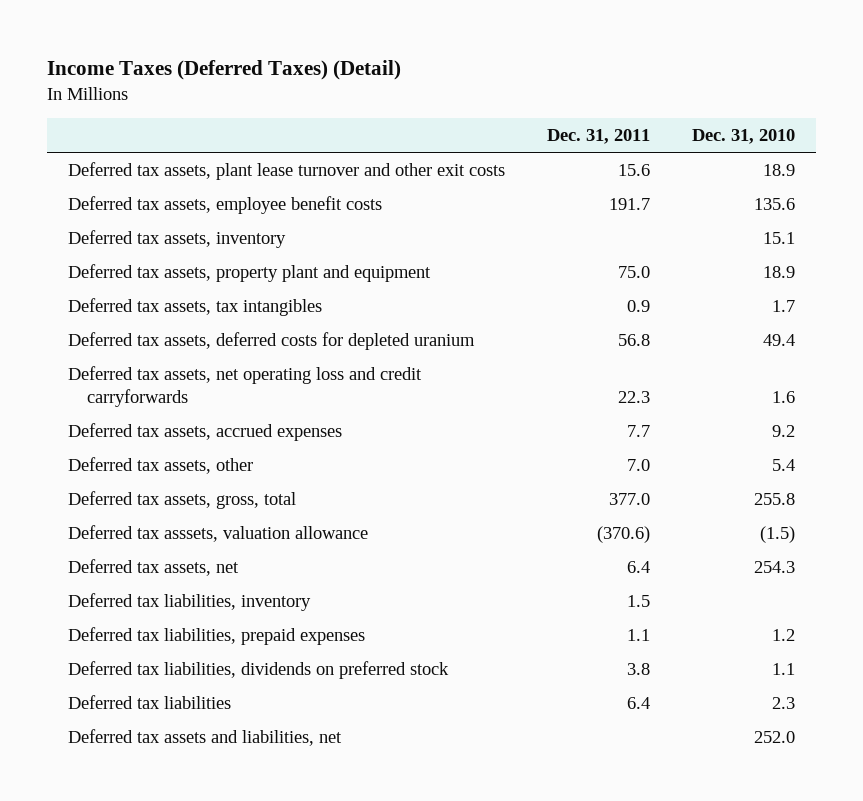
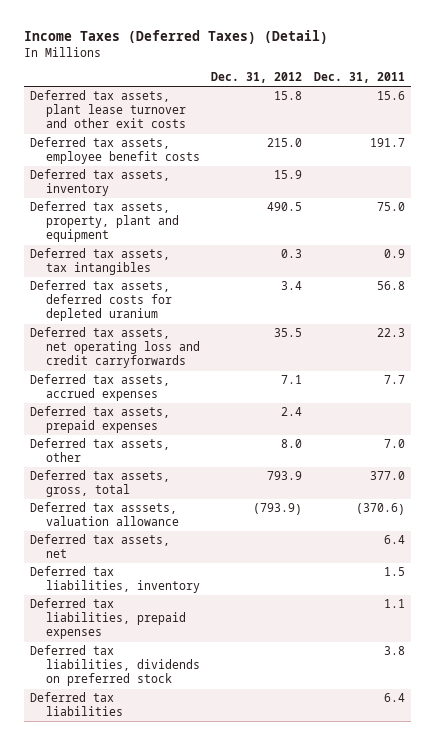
- | Dec. 31, 2011 | Dec. 31, 2010
+ | Dec. 31, 2012 | Dec. 31, 2011
- Deferred tax assets, property plant and equipment | 75.0 | 18.9
+ Deferred tax assets, property, plant and equipment | 490.5 | 75.0
+ Deferred tax assets, prepaid expenses | 2.4 |
- Deferred tax assets and liabilities, net | | 252.0

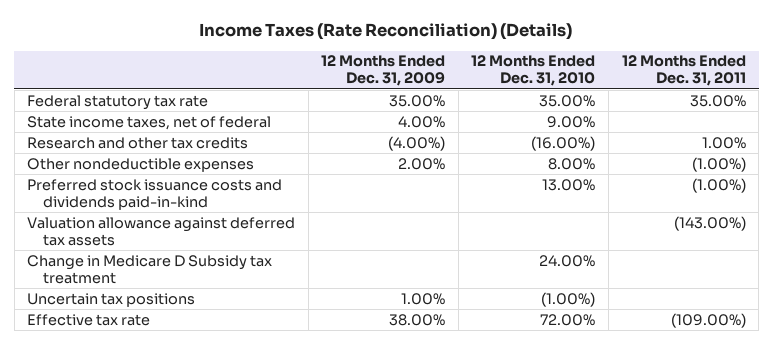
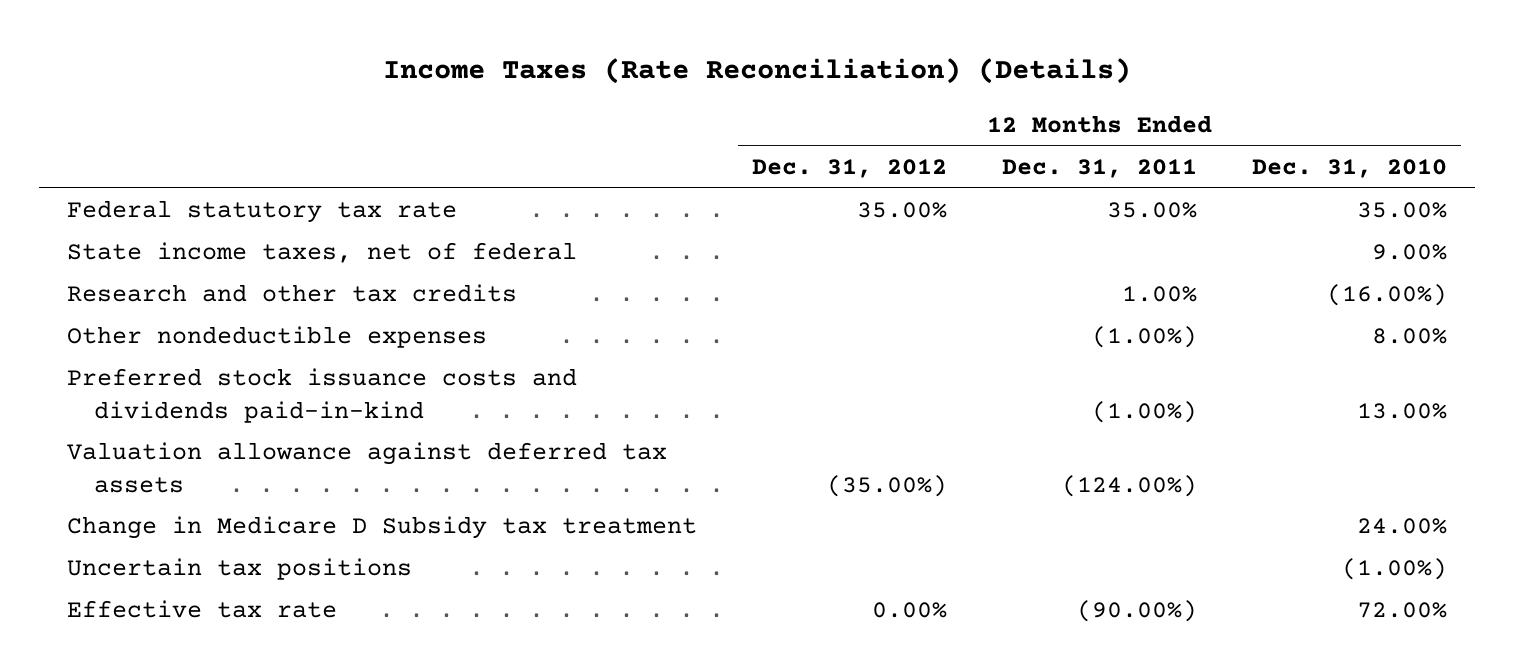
- | 12 Months Ended Dec. 31, 2009 | 12 Months Ended Dec. 31, 2010 | 12 Months Ended Dec. 31, 2011
+ | 12 Months Ended Dec. 31, 2012 | 12 Months Ended Dec. 31, 2011 | 12 Months Ended Dec. 31, 2010
- Valuation allowance against deferred tax assets | | | (143.00%)
+ Valuation allowance against deferred tax assets | (35.00%) | (124.00%) |
- Effective tax rate | 38.00% | 72.00% | (109.00%)
+ Effective tax rate | 0.00% | (90.00%) | 72.00%

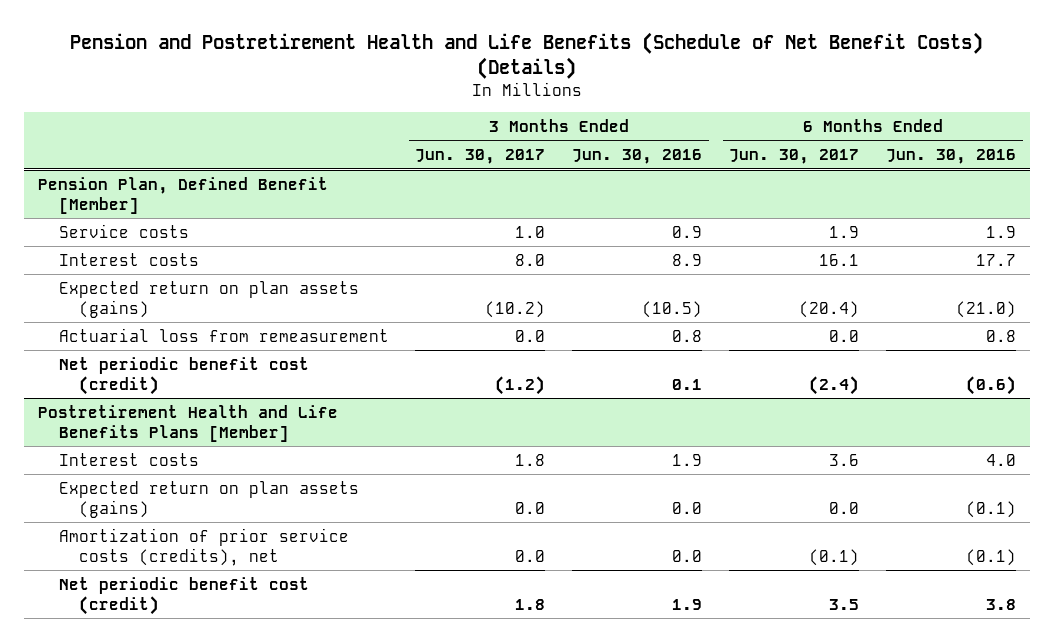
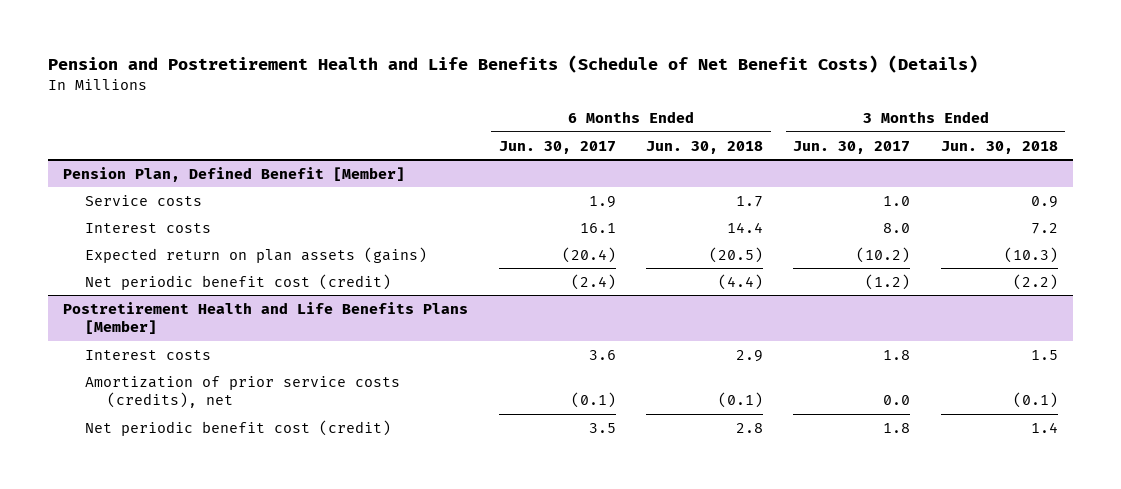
- | 3 Months Ended Jun. 30, 2017 | 3 Months Ended Jun. 30, 2016 | 6 Months Ended Jun. 30, 2017 | 6 Months Ended Jun. 30, 2016
+ | 6 Months Ended Jun. 30, 2017 | 6 Months Ended Jun. 30, 2018 | 3 Months Ended Jun. 30, 2017 | 3 Months Ended Jun. 30, 2018
@ Pension Plan, Defined Benefit [Member]
- Actuarial loss from remeasurement | 0.0 | 0.8 | 0.0 | 0.8
@ Postretirement Health and Life Benefits Plans [Member]
- Expected return on plan assets (gains) | 0.0 | 0.0 | 0.0 | (0.1)

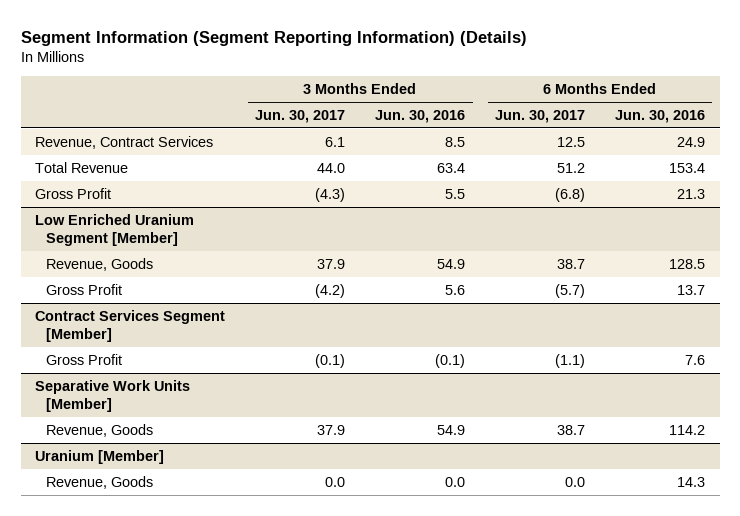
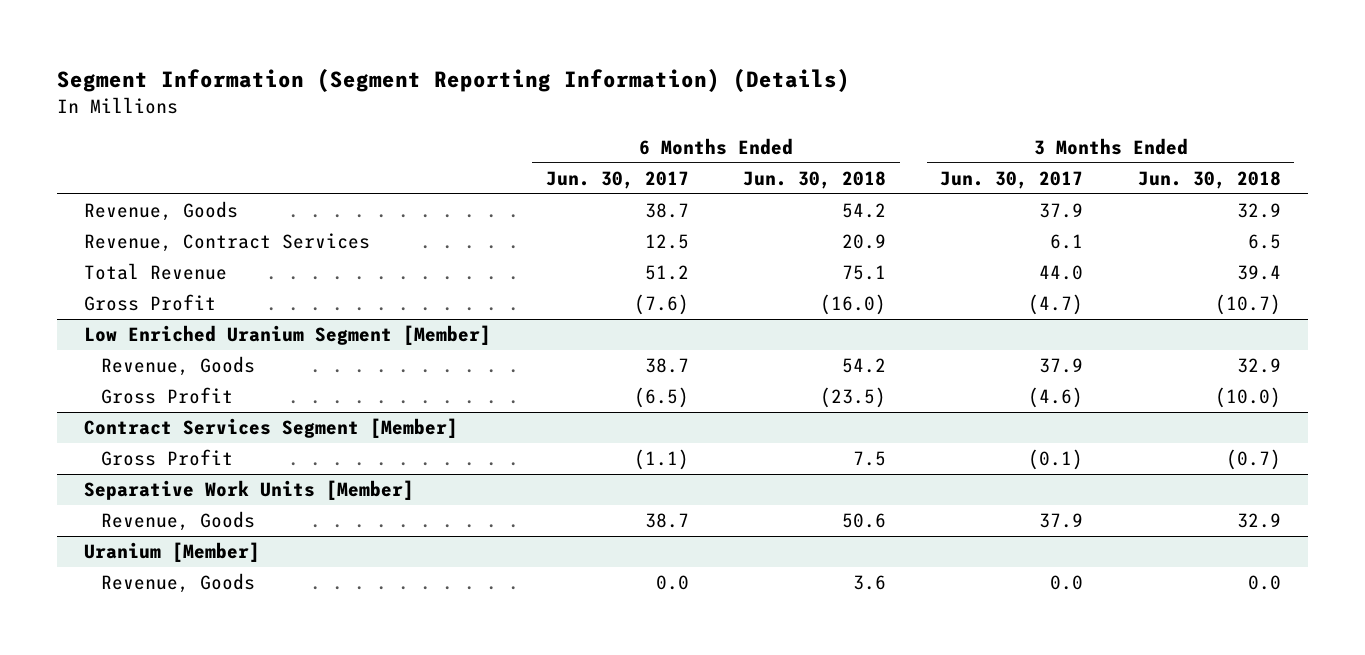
- | 3 Months Ended Jun. 30, 2017 | 3 Months Ended Jun. 30, 2016 | 6 Months Ended Jun. 30, 2017 | 6 Months Ended Jun. 30, 2016
+ | 6 Months Ended Jun. 30, 2017 | 6 Months Ended Jun. 30, 2018 | 3 Months Ended Jun. 30, 2017 | 3 Months Ended Jun. 30, 2018
+ Revenue, Goods | 38.7 | 54.2 | 37.9 | 32.9
- Gross Profit | (4.3) | 5.5 | (6.8) | 21.3
+ Gross Profit | (7.6) | (16.0) | (4.7) | (10.7)
@ Low Enriched Uranium Segment [Member]
- Gross Profit | (4.2) | 5.6 | (5.7) | 13.7
+ Gross Profit | (6.5) | (23.5) | (4.6) | (10.0)

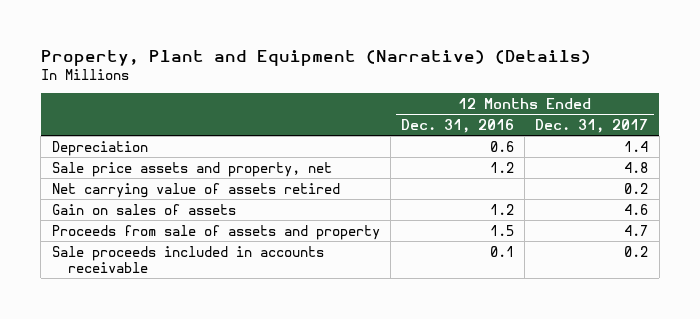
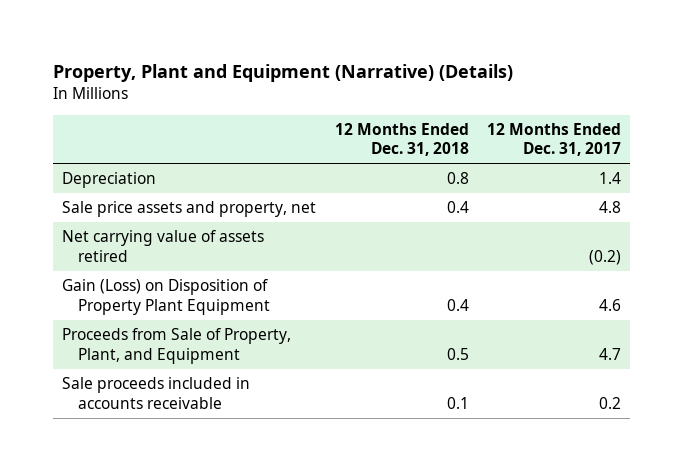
- | 12 Months Ended Dec. 31, 2016 | 12 Months Ended Dec. 31, 2017
+ | 12 Months Ended Dec. 31, 2018 | 12 Months Ended Dec. 31, 2017
- Net carrying value of assets retired | | 0.2
- Gain on sales of assets | 1.2 | 4.6
- Proceeds from sale of assets and property | 1.5 | 4.7
+ Net carrying value of assets retired | | (0.2)
+ Gain (Loss) on Disposition of Property Plant Equipment | 0.4 | 4.6
+ Proceeds from Sale of Property, Plant, and Equipment | 0.5 | 4.7

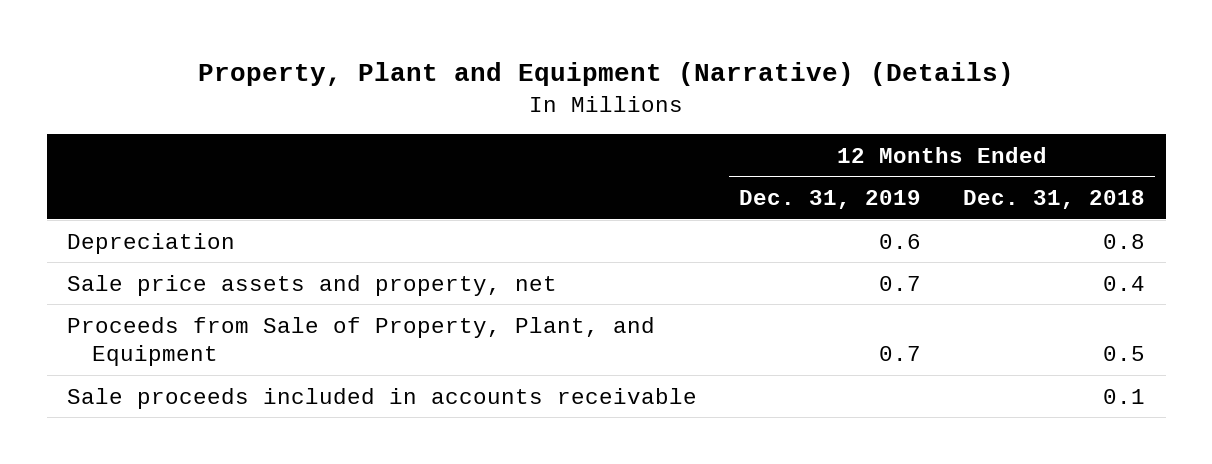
- | 12 Months Ended Dec. 31, 2018 | 12 Months Ended Dec. 31, 2017
+ | 12 Months Ended Dec. 31, 2019 | 12 Months Ended Dec. 31, 2018
- Net carrying value of assets retired | | (0.2)
- Gain (Loss) on Disposition of Property Plant Equipment | 0.4 | 4.6

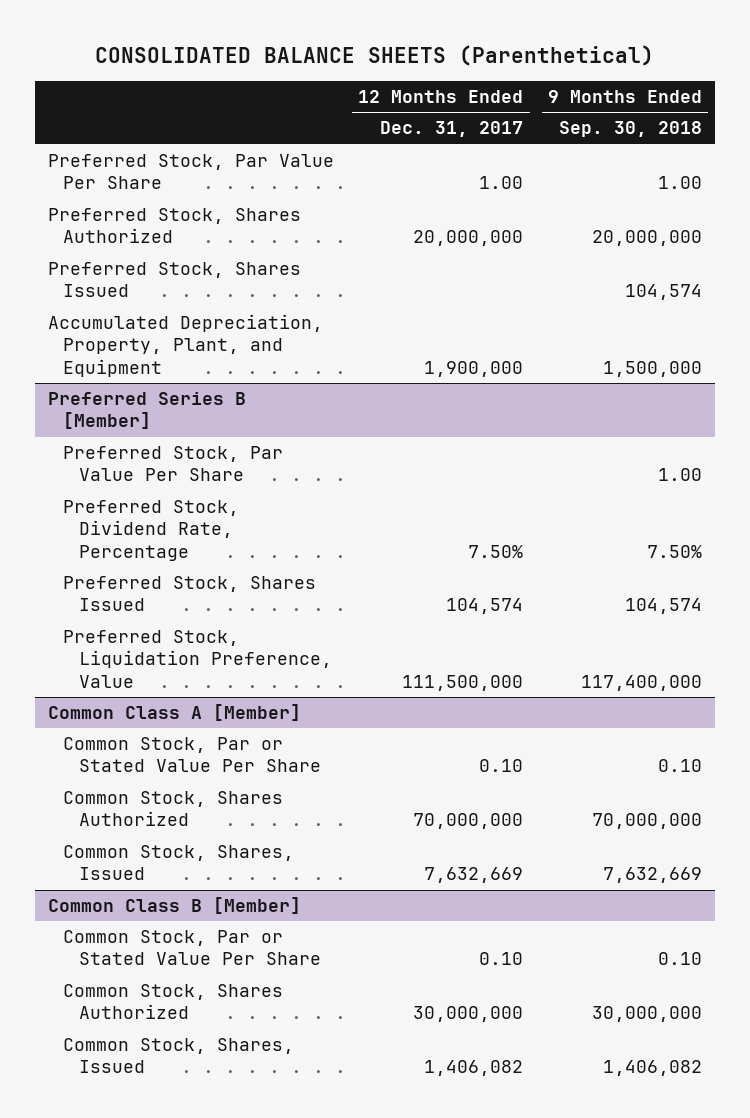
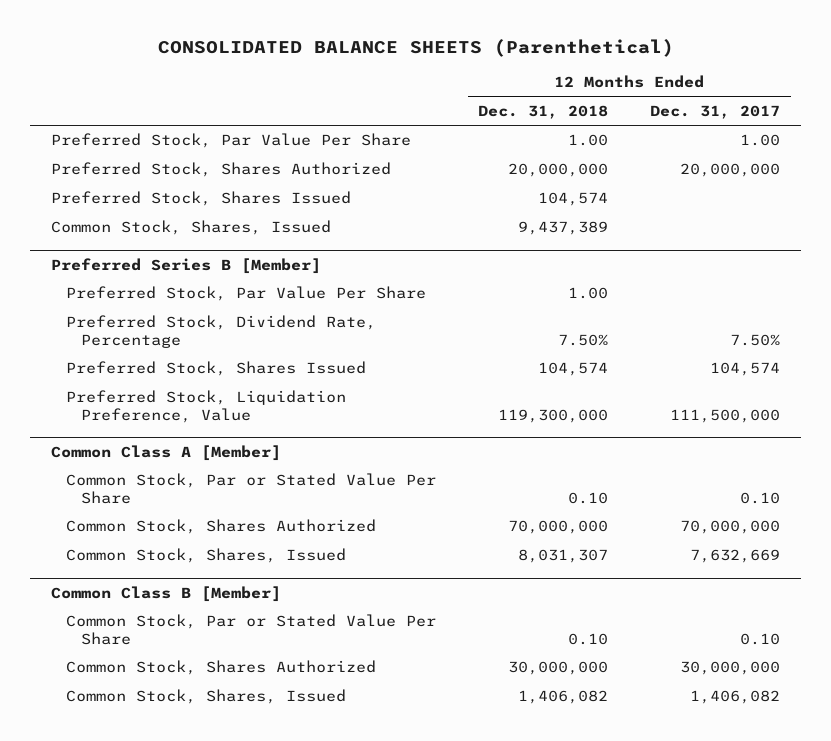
- | 12 Months Ended Dec. 31, 2017 | 9 Months Ended Sep. 30, 2018
+ | 12 Months Ended Dec. 31, 2018 | 12 Months Ended Dec. 31, 2017
- Accumulated Depreciation, Property, Plant, and Equipment | 1,900,000 | 1,500,000
+ Common Stock, Shares, Issued | 9,437,389 |

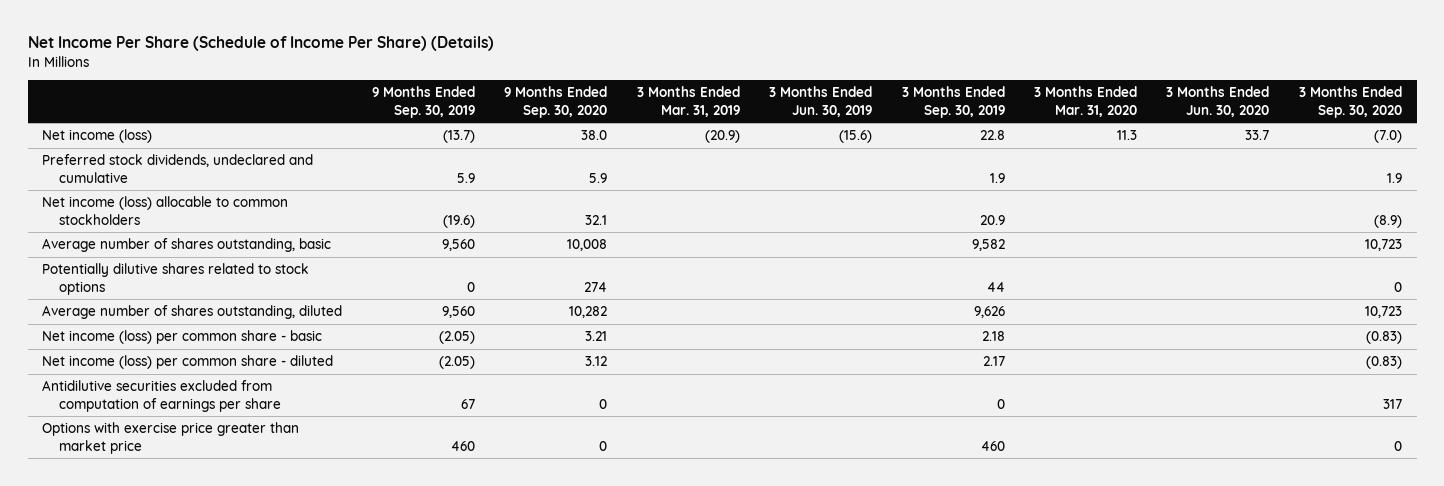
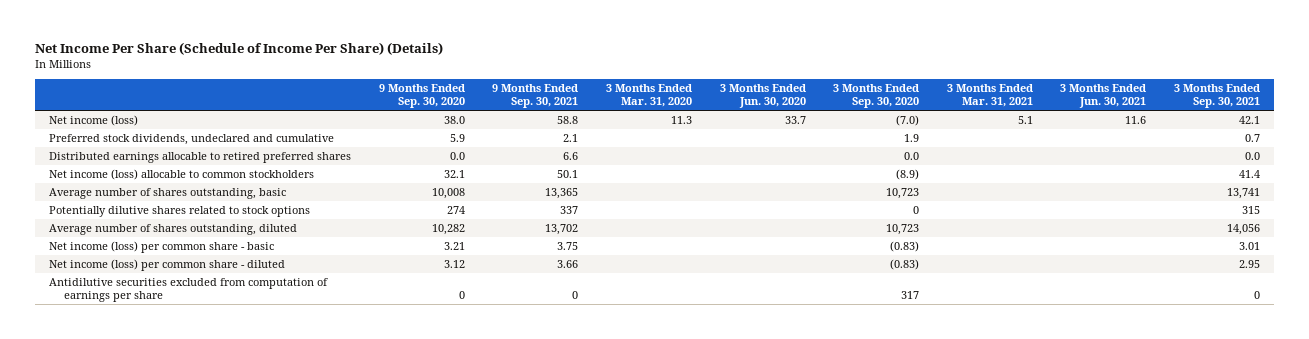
- | 9 Months Ended Sep. 30, 2019 | 9 Months Ended Sep. 30, 2020 | 3 Months Ended Mar. 31, 2019 | 3 Months Ended Jun. 30, 2019 | 3 Months Ended Sep. 30, 2019 | 3 Months Ended Mar. 31, 2020 | 3 Months Ended Jun. 30, 2020 | 3 Months Ended Sep. 30, 2020
+ | 9 Months Ended Sep. 30, 2020 | 9 Months Ended Sep. 30, 2021 | 3 Months Ended Mar. 31, 2020 | 3 Months Ended Jun. 30, 2020 | 3 Months Ended Sep. 30, 2020 | 3 Months Ended Mar. 31, 2021 | 3 Months Ended Jun. 30, 2021 | 3 Months Ended Sep. 30, 2021
+ Distributed earnings allocable to retired preferred shares | 0.0 | 6.6 | | | 0.0 | | | 0.0
- Options with exercise price greater than market price | 460 | 0 | | | 460 | | | 0

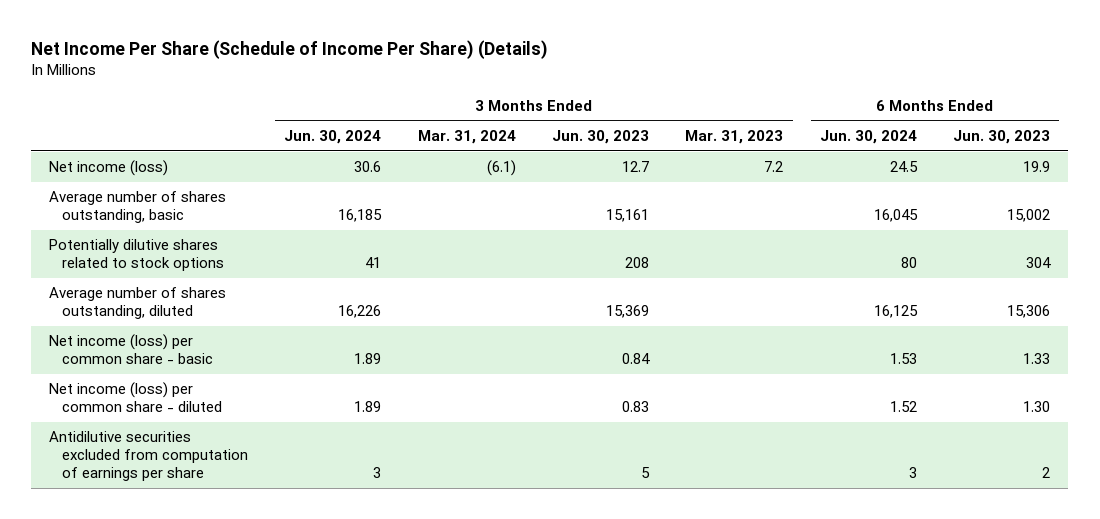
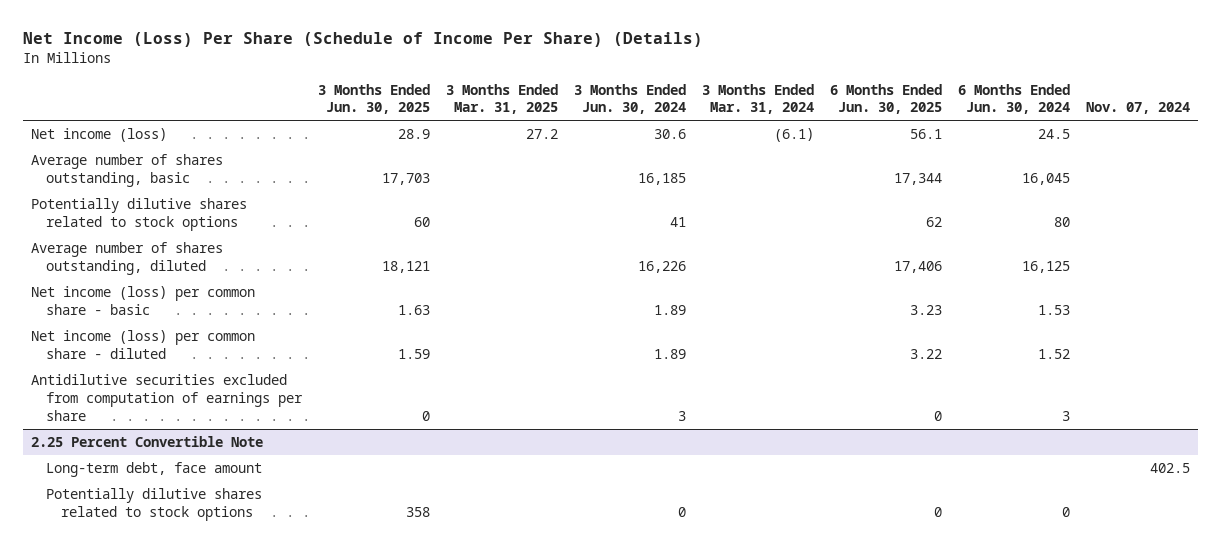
- Net Income Per Share (Schedule of Income Per Share) (Details)
+ Net Income (Loss) Per Share (Schedule of Income Per Share) (Details)
- | 3 Months Ended Jun. 30, 2024 | 3 Months Ended Mar. 31, 2024 | 3 Months Ended Jun. 30, 2023 | 3 Months Ended Mar. 31, 2023 | 6 Months Ended Jun. 30, 2024 | 6 Months Ended Jun. 30, 2023
+ | 3 Months Ended Jun. 30, 2025 | 3 Months Ended Mar. 31, 2025 | 3 Months Ended Jun. 30, 2024 | 3 Months Ended Mar. 31, 2024 | 6 Months Ended Jun. 30, 2025 | 6 Months Ended Jun. 30, 2024 | Nov. 07, 2024
+ 2.25 Percent Convertible Note
+ Long-term debt, face amount | | | | | | | 402.5
+ Potentially dilutive shares related to stock options | 358 | | 0 | | 0 | 0 |

